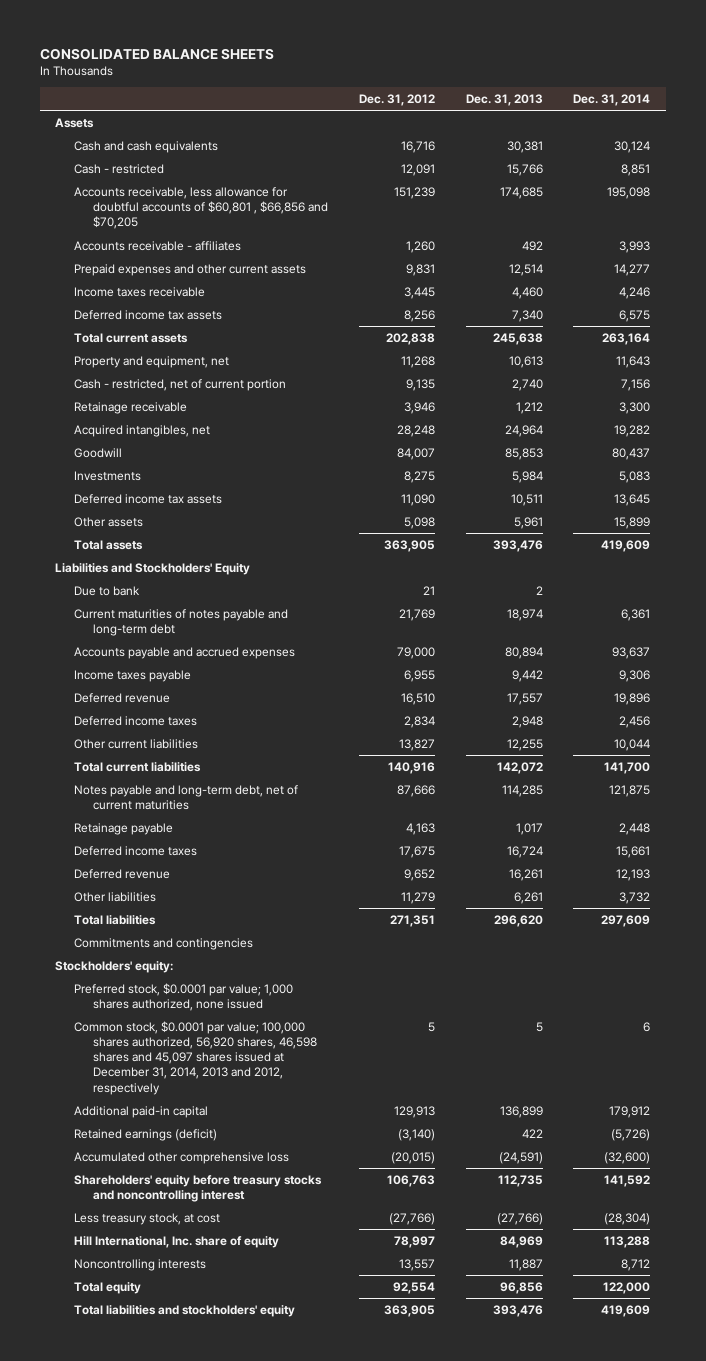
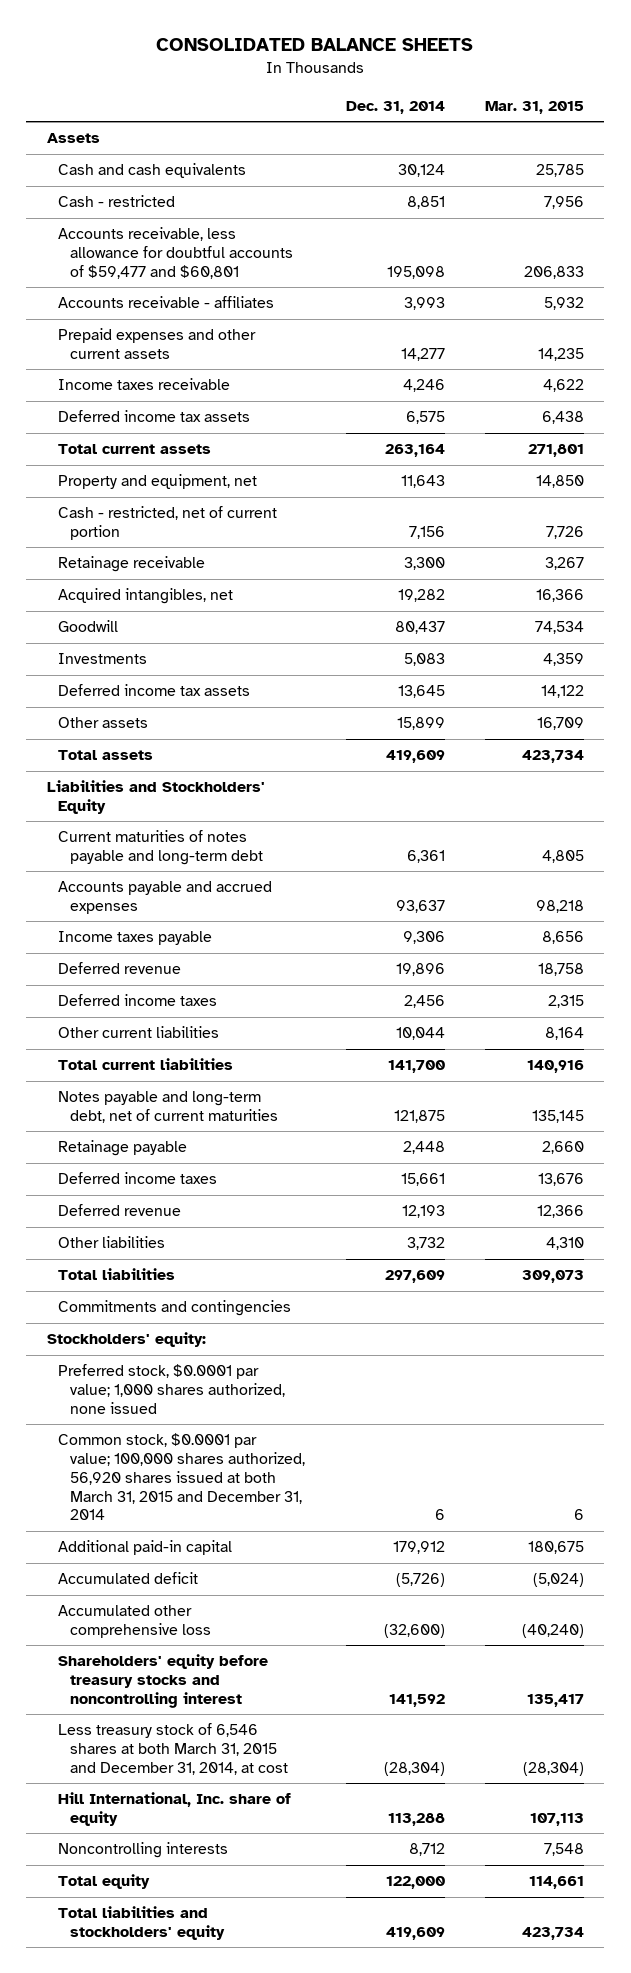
- | Dec. 31, 2012 | Dec. 31, 2013 | Dec. 31, 2014
+ | Dec. 31, 2014 | Mar. 31, 2015
- Accounts receivable, less allowance for doubtful accounts of $60,801 , $66,856 and $70,205 | 151,239 | 174,685 | 195,098
+ Accounts receivable, less allowance for doubtful accounts of $59,477 and $60,801 | 195,098 | 206,833
- Due to bank | 21 | 2 |
- Common stock, $0.0001 par value; 100,000 shares authorized, 56,920 shares, 46,598 shares and 45,097 shares issued at December 31, 2014, 2013 and 2012, respectively | 5 | 5 | 6
+ Common stock, $0.0001 par value; 100,000 shares authorized, 56,920 shares issued at both March 31, 2015 and December 31, 2014 | 6 | 6
- Retained earnings (deficit) | (3,140) | 422 | (5,726)
+ Accumulated deficit | (5,726) | (5,024)
- Less treasury stock, at cost | (27,766) | (27,766) | (28,304)
+ Less treasury stock of 6,546 shares at both March 31, 2015 and December 31, 2014, at cost | (28,304) | (28,304)

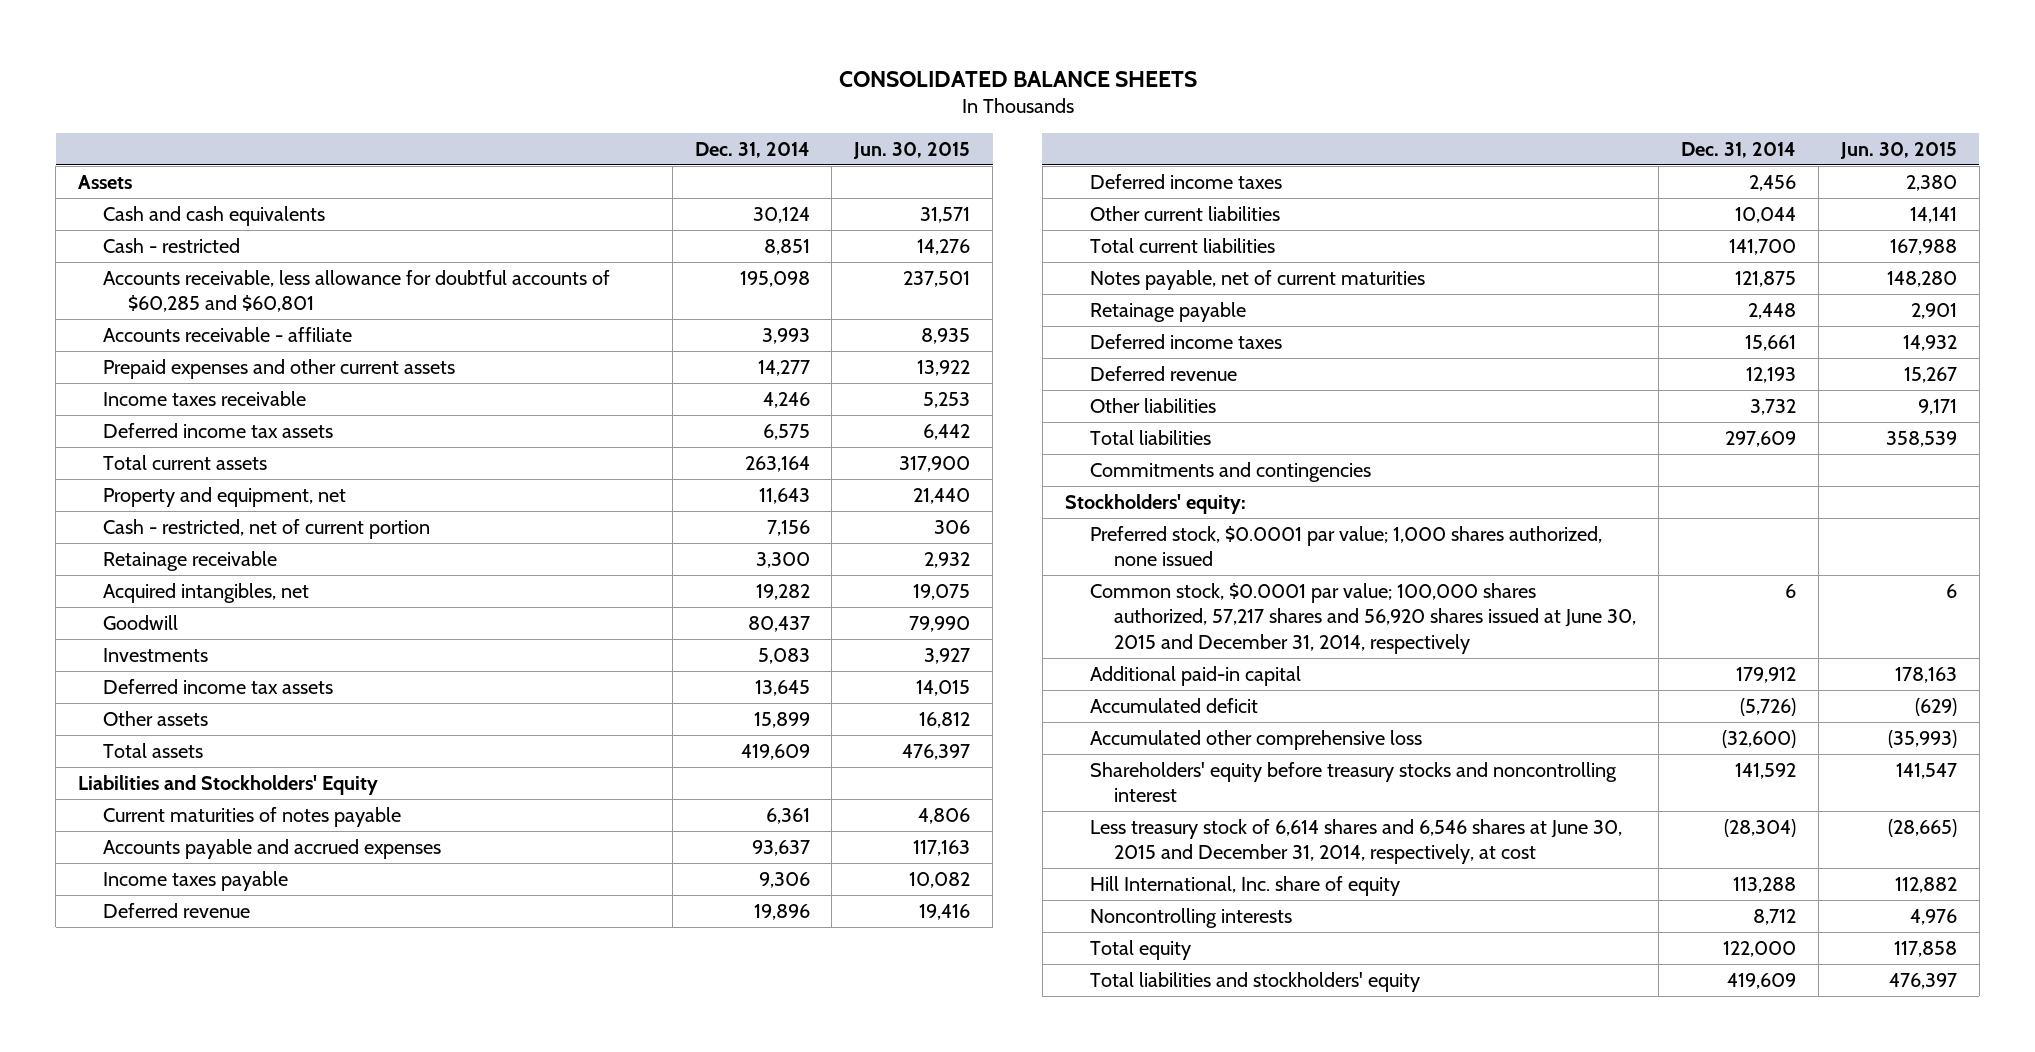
- | Dec. 31, 2014 | Mar. 31, 2015
+ | Dec. 31, 2014 | Jun. 30, 2015
- Accounts receivable, less allowance for doubtful accounts of $59,477 and $60,801 | 195,098 | 206,833
- Accounts receivable - affiliates | 3,993 | 5,932
+ Accounts receivable, less allowance for doubtful accounts of $60,285 and $60,801 | 195,098 | 237,501
+ Accounts receivable - affiliate | 3,993 | 8,935
- Current maturities of notes payable and long-term debt | 6,361 | 4,805
+ Current maturities of notes payable | 6,361 | 4,806
- Notes payable and long-term debt, net of current maturities | 121,875 | 135,145
+ Notes payable, net of current maturities | 121,875 | 148,280
- Common stock, $0.0001 par value; 100,000 shares authorized, 56,920 shares issued at both March 31, 2015 and December 31, 2014 | 6 | 6
+ Common stock, $0.0001 par value; 100,000 shares authorized, 57,217 shares and 56,920 shares issued at June 30, 2015 and December 31, 2014, respectively | 6 | 6
- Less treasury stock of 6,546 shares at both March 31, 2015 and December 31, 2014, at cost | (28,304) | (28,304)
+ Less treasury stock of 6,614 shares and 6,546 shares at June 30, 2015 and December 31, 2014, respectively, at cost | (28,304) | (28,665)

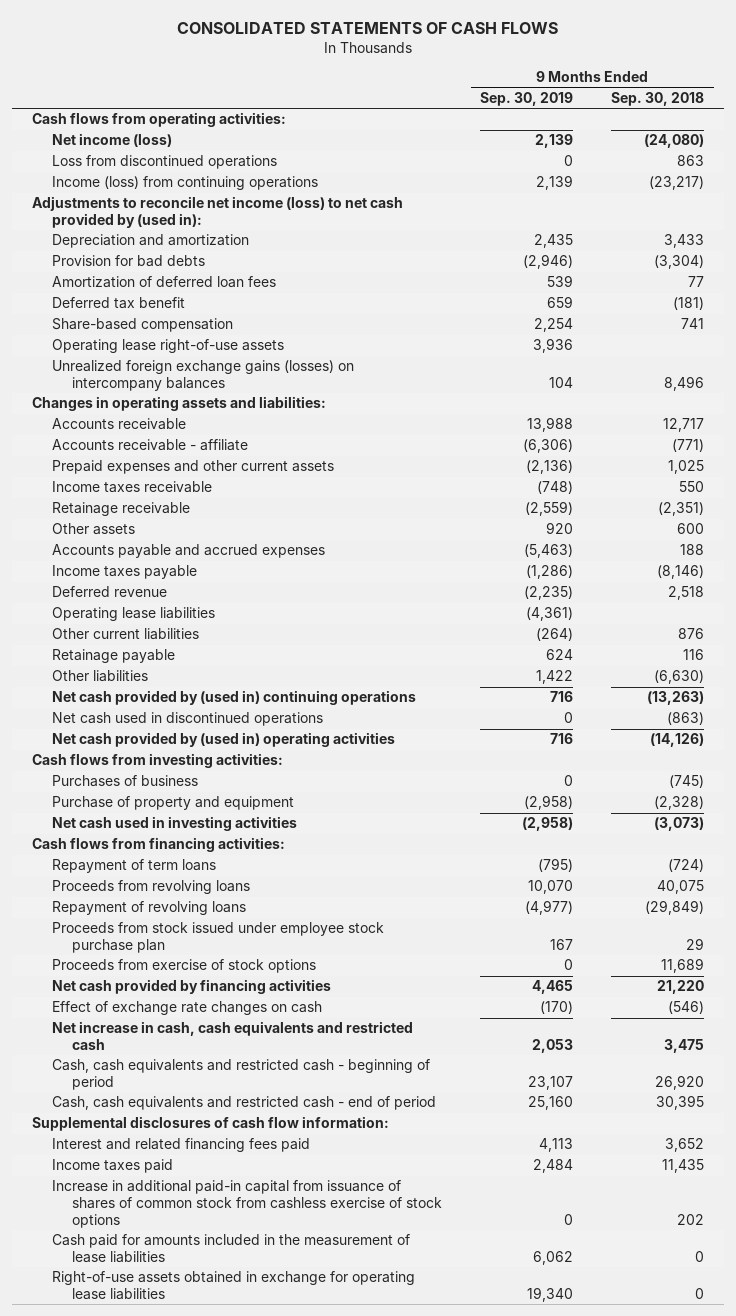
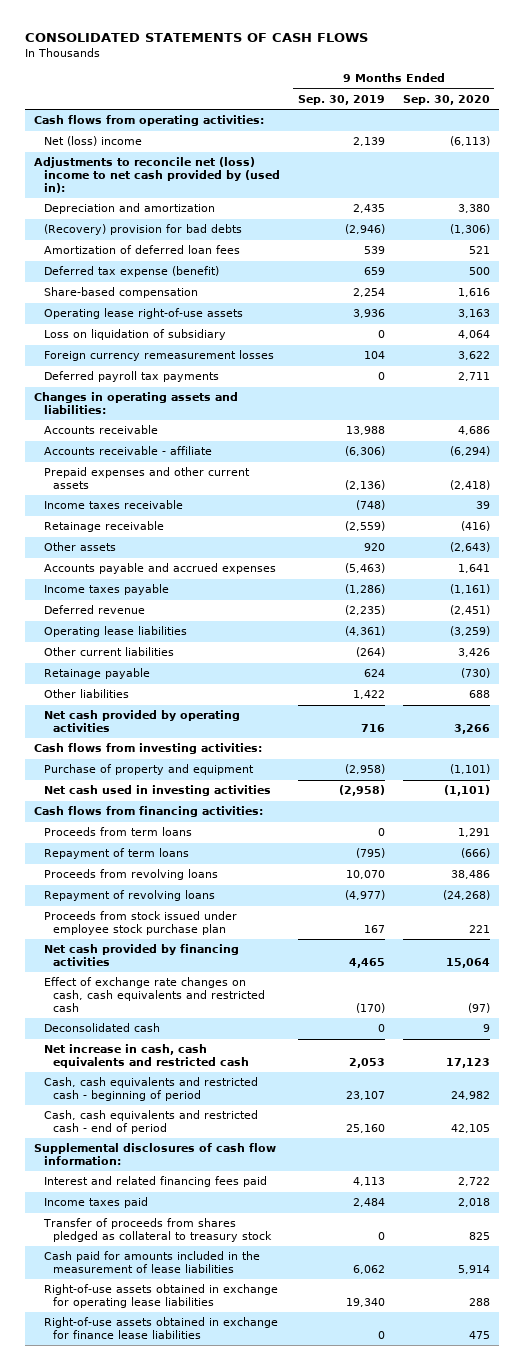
- | 9 Months Ended Sep. 30, 2019 | 9 Months Ended Sep. 30, 2018
+ | 9 Months Ended Sep. 30, 2019 | 9 Months Ended Sep. 30, 2020
- Net income (loss) | 2,139 | (24,080)
- Loss from discontinued operations | 0 | 863
- Income (loss) from continuing operations | 2,139 | (23,217)
- Adjustments to reconcile net income (loss) to net cash provided by (used in):
+ Net (loss) income | 2,139 | (6,113)
+ Adjustments to reconcile net (loss) income to net cash provided by (used in):
- Provision for bad debts | (2,946) | (3,304)
+ (Recovery) provision for bad debts | (2,946) | (1,306)
- Deferred tax benefit | 659 | (181)
+ Deferred tax expense (benefit) | 659 | 500
- Unrealized foreign exchange gains (losses) on intercompany balances | 104 | 8,496
+ Loss on liquidation of subsidiary | 0 | 4,064
+ Foreign currency remeasurement losses | 104 | 3,622
+ Deferred payroll tax payments | 0 | 2,711
- Net cash provided by (used in) continuing operations | 716 | (13,263)
- Net cash used in discontinued operations | 0 | (863)
- Net cash provided by (used in) operating activities | 716 | (14,126)
+ Net cash provided by operating activities | 716 | 3,266
- Purchases of business | 0 | (745)
+ Proceeds from term loans | 0 | 1,291
- Proceeds from exercise of stock options | 0 | 11,689
- Effect of exchange rate changes on cash | (170) | (546)
+ Effect of exchange rate changes on cash, cash equivalents and restricted cash | (170) | (97)
+ Deconsolidated cash | 0 | 9
- Increase in additional paid-in capital from issuance of shares of common stock from cashless exercise of stock options | 0 | 202
+ Transfer of proceeds from shares pledged as collateral to treasury stock | 0 | 825
+ Right-of-use assets obtained in exchange for finance lease liabilities | 0 | 475

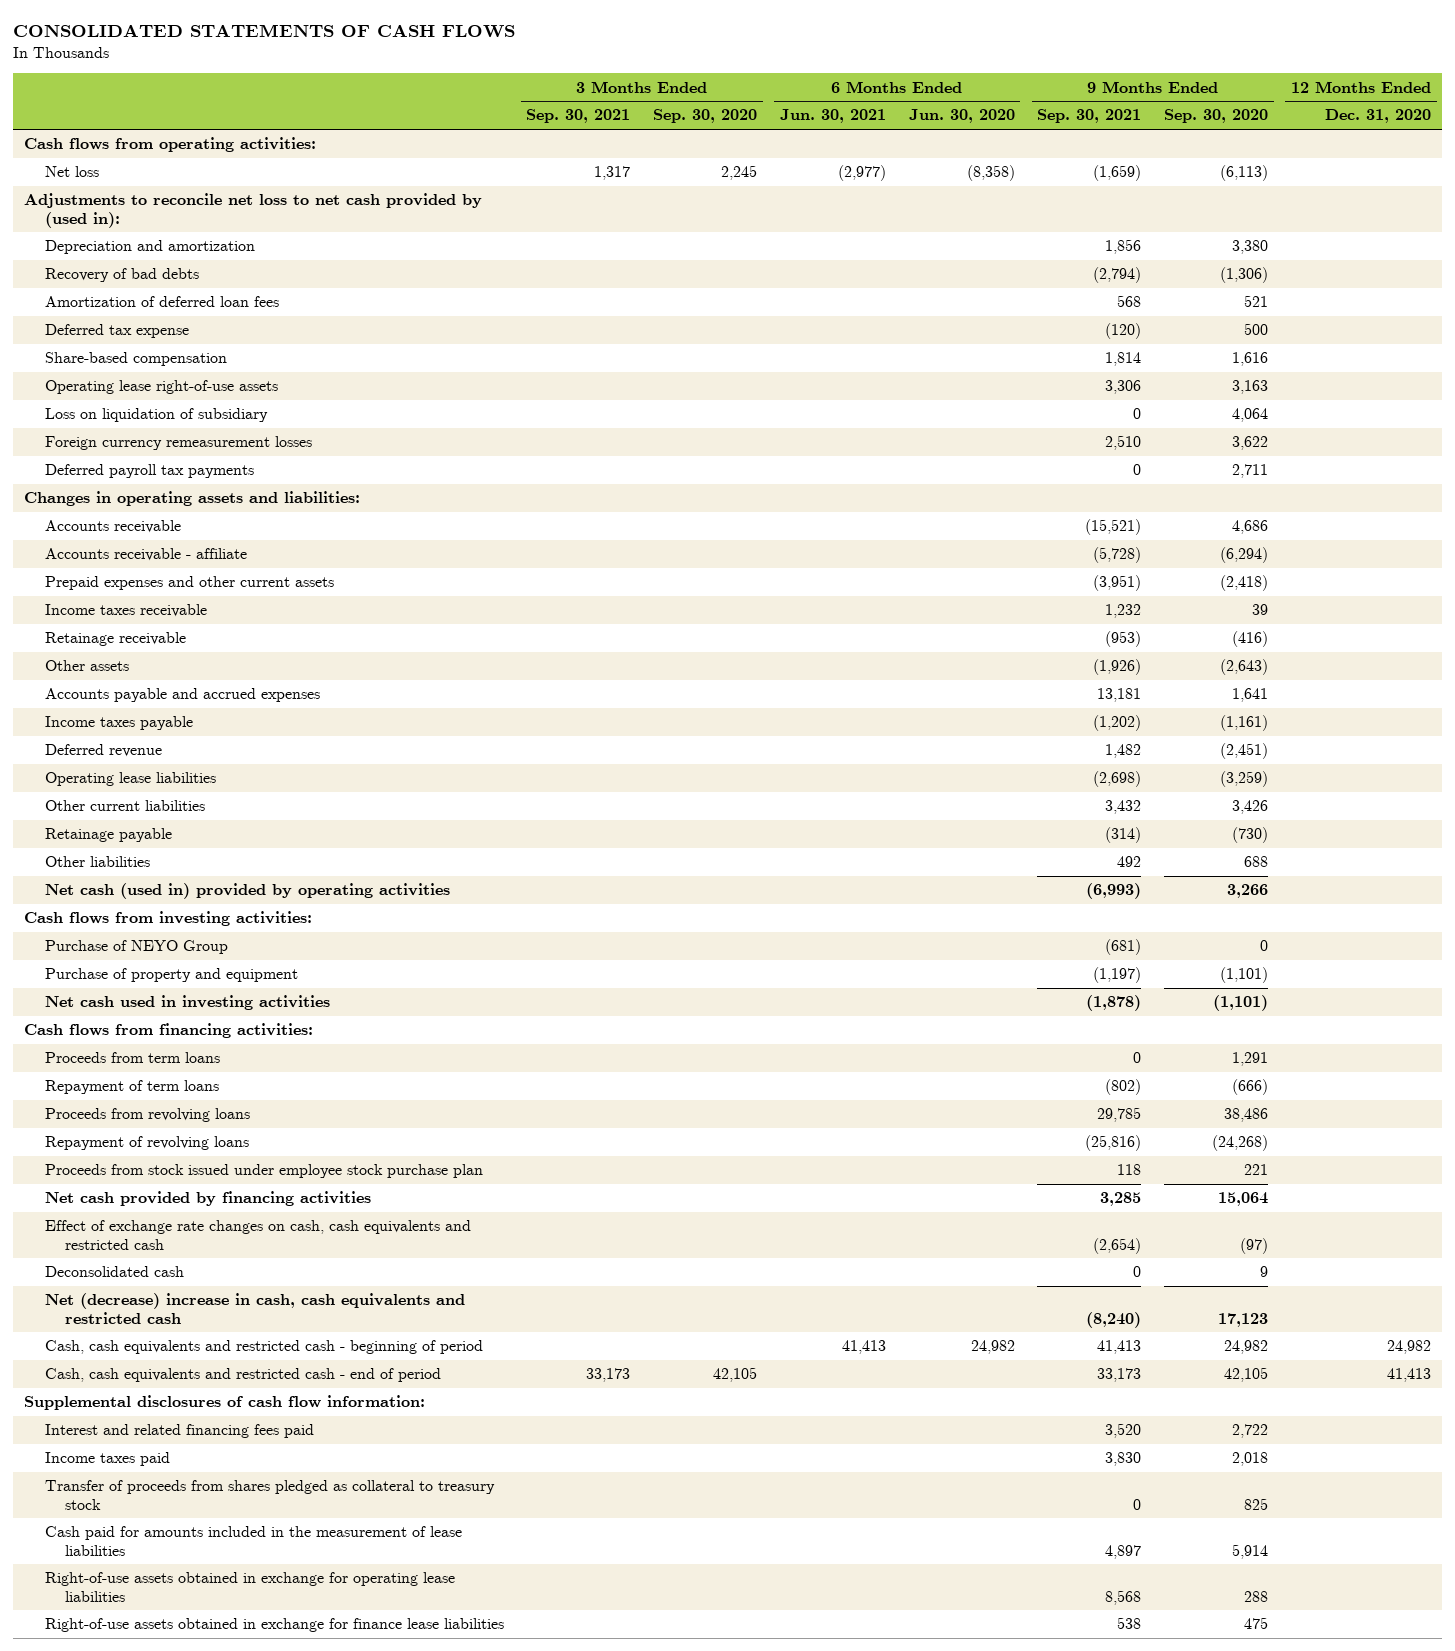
- | 9 Months Ended Sep. 30, 2019 | 9 Months Ended Sep. 30, 2020
+ | 3 Months Ended Sep. 30, 2021 | 3 Months Ended Sep. 30, 2020 | 6 Months Ended Jun. 30, 2021 | 6 Months Ended Jun. 30, 2020 | 9 Months Ended Sep. 30, 2021 | 9 Months Ended Sep. 30, 2020 | 12 Months Ended Dec. 31, 2020
- Net (loss) income | 2,139 | (6,113)
- Adjustments to reconcile net (loss) income to net cash provided by (used in):
+ Net loss | 1,317 | 2,245 | (2,977) | (8,358) | (1,659) | (6,113) |
+ Adjustments to reconcile net loss to net cash provided by (used in):
- (Recovery) provision for bad debts | (2,946) | (1,306)
+ Recovery of bad debts | | | | | (2,794) | (1,306) |
- Deferred tax expense (benefit) | 659 | 500
+ Deferred tax expense | | | | | (120) | 500 |
- Net cash provided by operating activities | 716 | 3,266
+ Net cash (used in) provided by operating activities | | | | | (6,993) | 3,266 |
+ Purchase of NEYO Group | | | | | (681) | 0 |
- Net increase in cash, cash equivalents and restricted cash | 2,053 | 17,123
+ Net (decrease) increase in cash, cash equivalents and restricted cash | | | | | (8,240) | 17,123 |

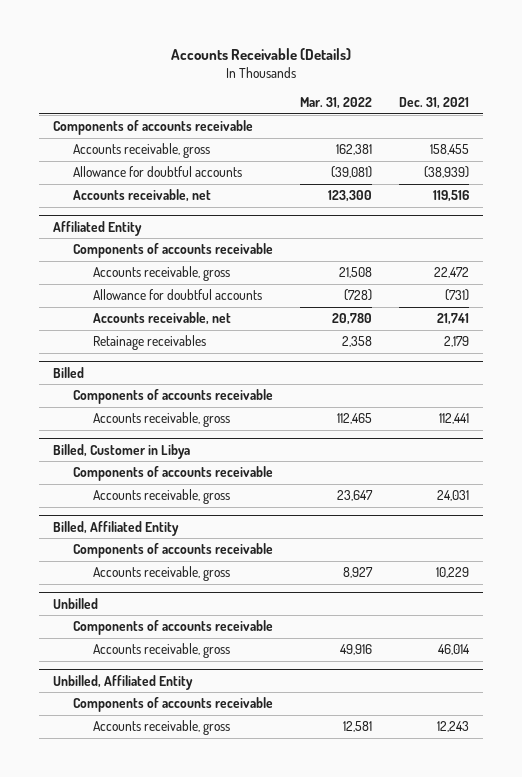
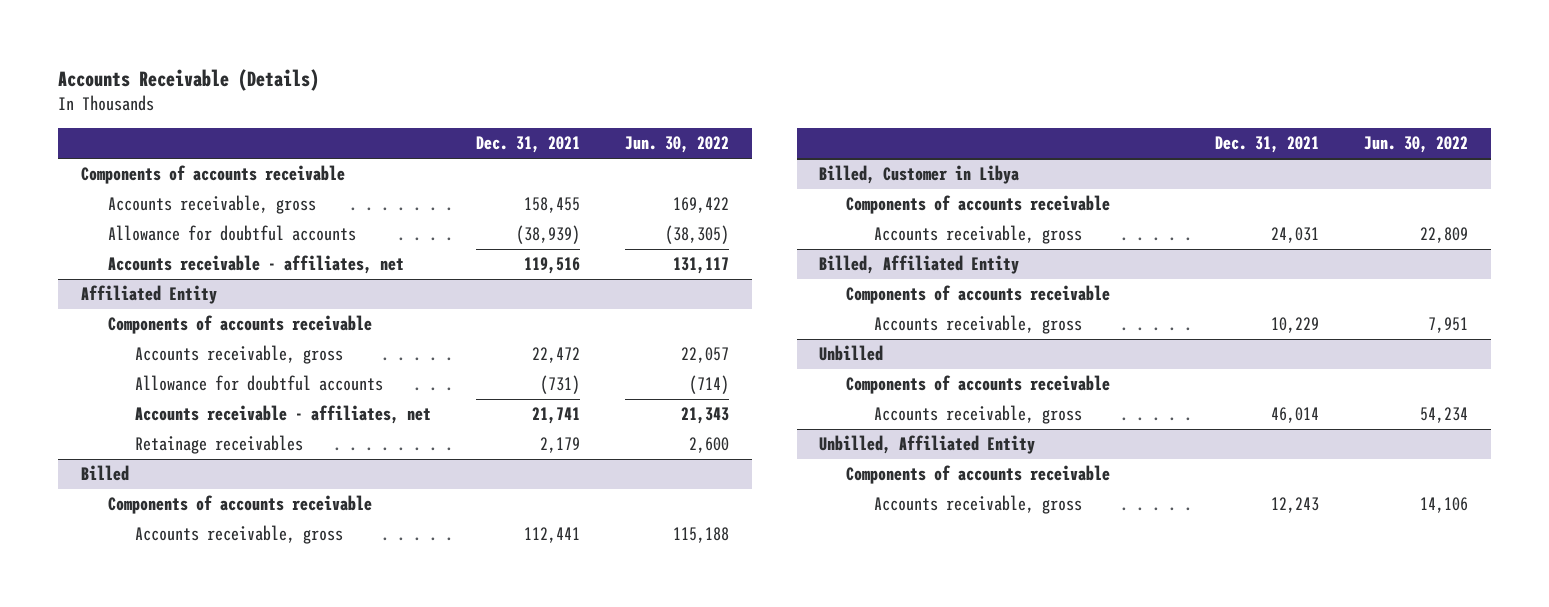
- | Mar. 31, 2022 | Dec. 31, 2021
+ | Dec. 31, 2021 | Jun. 30, 2022
- Accounts receivable, net | 123,300 | 119,516
+ Accounts receivable - affiliates, net | 119,516 | 131,117
@ Affiliated Entity
- Accounts receivable, net | 20,780 | 21,741
+ Accounts receivable - affiliates, net | 21,741 | 21,343

